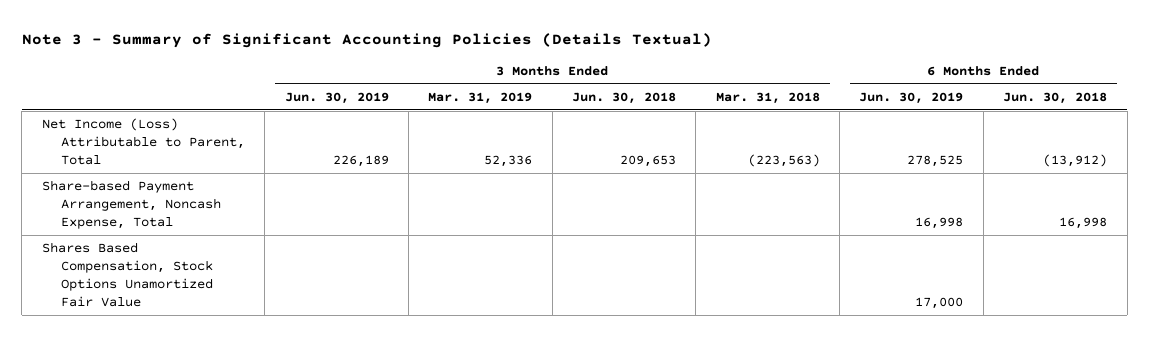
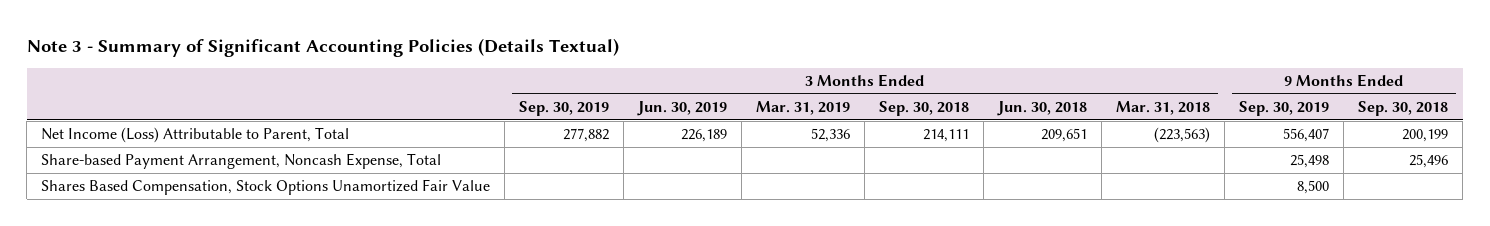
- | 3 Months Ended Jun. 30, 2019 | 3 Months Ended Mar. 31, 2019 | 3 Months Ended Jun. 30, 2018 | 3 Months Ended Mar. 31, 2018 | 6 Months Ended Jun. 30, 2019 | 6 Months Ended Jun. 30, 2018
+ | 3 Months Ended Sep. 30, 2019 | 3 Months Ended Jun. 30, 2019 | 3 Months Ended Mar. 31, 2019 | 3 Months Ended Sep. 30, 2018 | 3 Months Ended Jun. 30, 2018 | 3 Months Ended Mar. 31, 2018 | 9 Months Ended Sep. 30, 2019 | 9 Months Ended Sep. 30, 2018
- Net Income (Loss) Attributable to Parent, Total | 226,189 | 52,336 | 209,653 | (223,563) | 278,525 | (13,912)
+ Net Income (Loss) Attributable to Parent, Total | 277,882 | 226,189 | 52,336 | 214,111 | 209,651 | (223,563) | 556,407 | 200,199

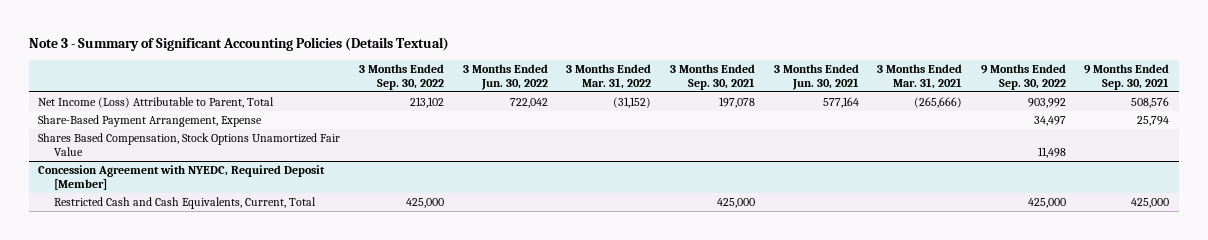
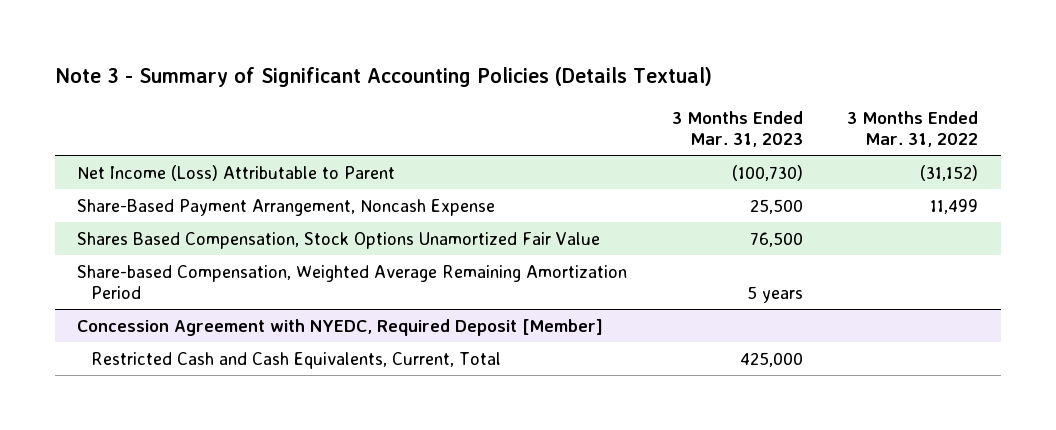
- | 3 Months Ended Sep. 30, 2022 | 3 Months Ended Jun. 30, 2022 | 3 Months Ended Mar. 31, 2022 | 3 Months Ended Sep. 30, 2021 | 3 Months Ended Jun. 30, 2021 | 3 Months Ended Mar. 31, 2021 | 9 Months Ended Sep. 30, 2022 | 9 Months Ended Sep. 30, 2021
+ | 3 Months Ended Mar. 31, 2023 | 3 Months Ended Mar. 31, 2022
- Net Income (Loss) Attributable to Parent, Total | 213,102 | 722,042 | (31,152) | 197,078 | 577,164 | (265,666) | 903,992 | 508,576
- Share-Based Payment Arrangement, Expense | | | | | | | 34,497 | 25,794
+ Net Income (Loss) Attributable to Parent | (100,730) | (31,152)
+ Share-Based Payment Arrangement, Noncash Expense | 25,500 | 11,499
+ Share-based Compensation, Weighted Average Remaining Amortization Period | 5 years |

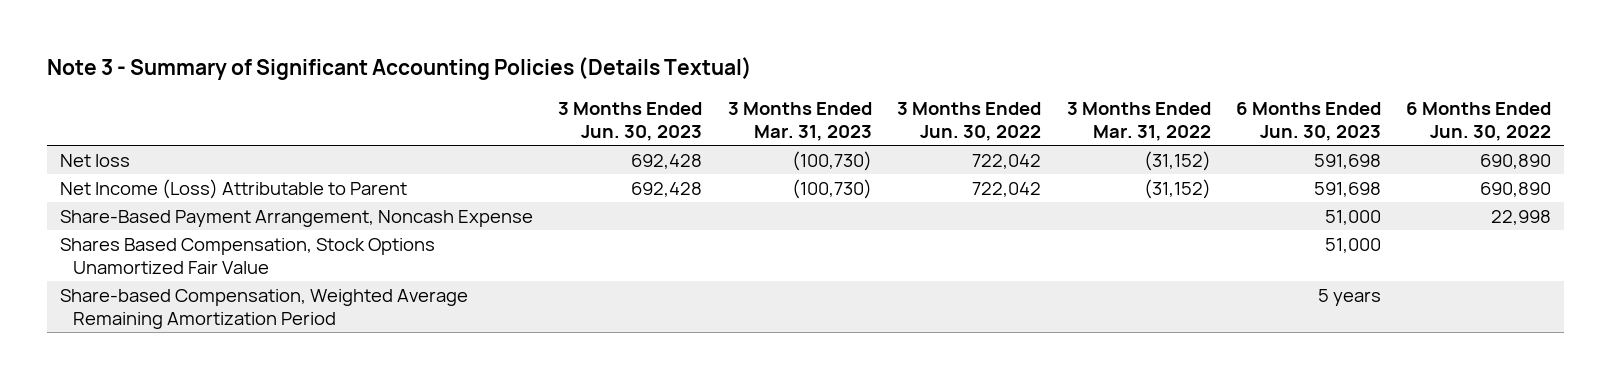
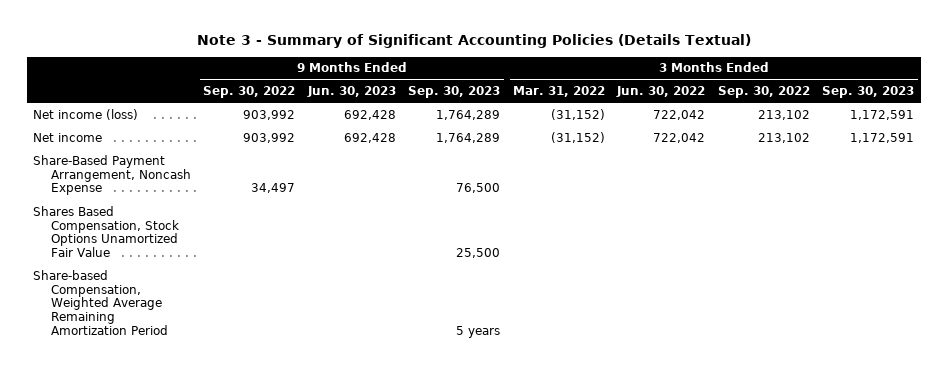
- | 3 Months Ended Jun. 30, 2023 | 3 Months Ended Mar. 31, 2023 | 3 Months Ended Jun. 30, 2022 | 3 Months Ended Mar. 31, 2022 | 6 Months Ended Jun. 30, 2023 | 6 Months Ended Jun. 30, 2022
+ | 9 Months Ended Sep. 30, 2022 | 9 Months Ended Jun. 30, 2023 | 9 Months Ended Sep. 30, 2023 | 3 Months Ended Mar. 31, 2022 | 3 Months Ended Jun. 30, 2022 | 3 Months Ended Sep. 30, 2022 | 3 Months Ended Sep. 30, 2023
- Net loss | 692,428 | (100,730) | 722,042 | (31,152) | 591,698 | 690,890
- Net Income (Loss) Attributable to Parent | 692,428 | (100,730) | 722,042 | (31,152) | 591,698 | 690,890
+ Net income (loss) | 903,992 | 692,428 | 1,764,289 | (31,152) | 722,042 | 213,102 | 1,172,591
+ Net income | 903,992 | 692,428 | 1,764,289 | (31,152) | 722,042 | 213,102 | 1,172,591

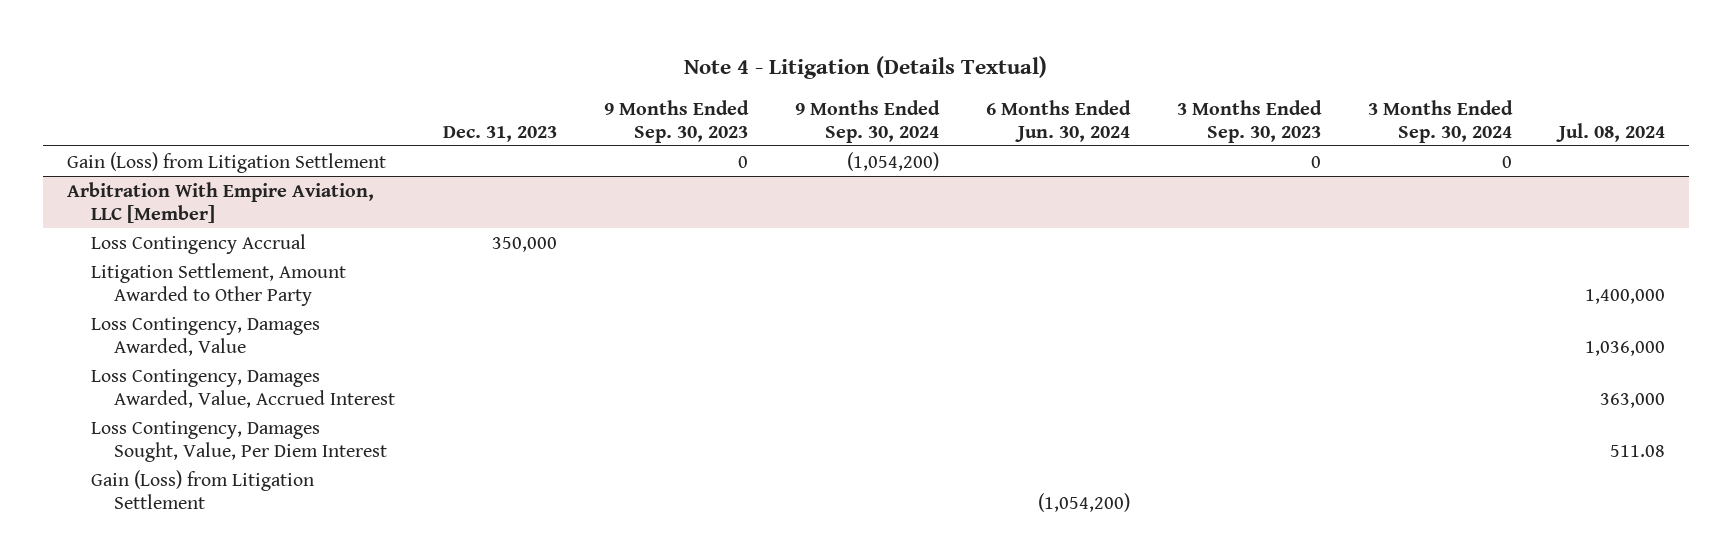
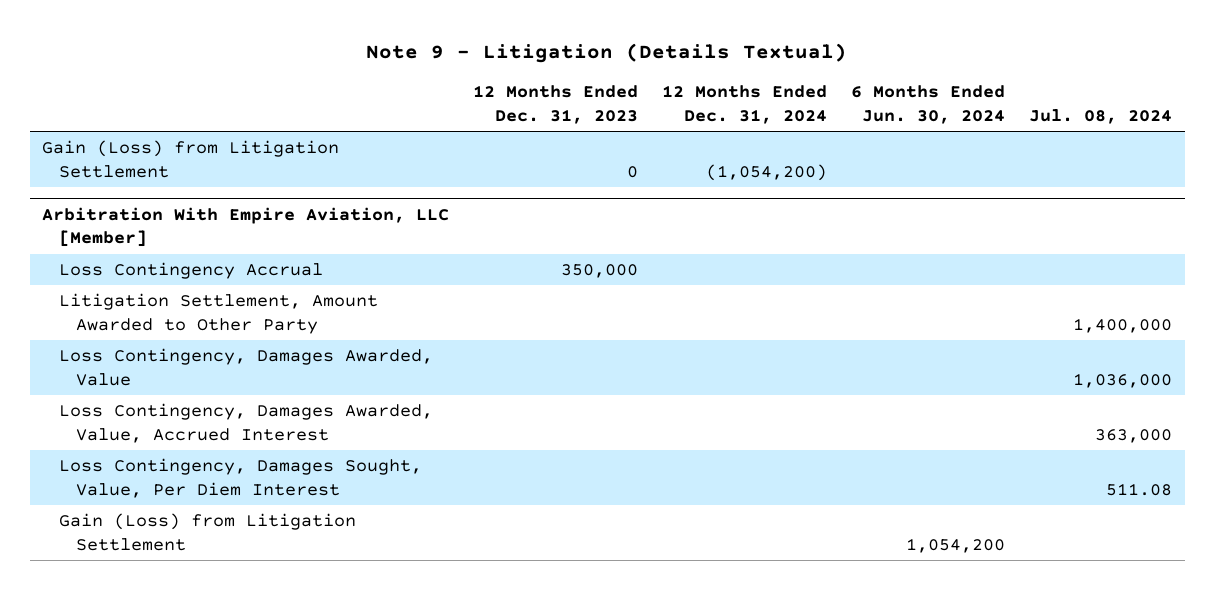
- Note 4 - Litigation (Details Textual)
+ Note 9 - Litigation (Details Textual)
- | Dec. 31, 2023 | 9 Months Ended Sep. 30, 2023 | 9 Months Ended Sep. 30, 2024 | 6 Months Ended Jun. 30, 2024 | 3 Months Ended Sep. 30, 2023 | 3 Months Ended Sep. 30, 2024 | Jul. 08, 2024
+ | 12 Months Ended Dec. 31, 2023 | 12 Months Ended Dec. 31, 2024 | 6 Months Ended Jun. 30, 2024 | Jul. 08, 2024
@ Arbitration With Empire Aviation, LLC [Member]
- Gain (Loss) from Litigation Settlement | | | | (1,054,200) | | |
+ Gain (Loss) from Litigation Settlement | | | 1,054,200 |

